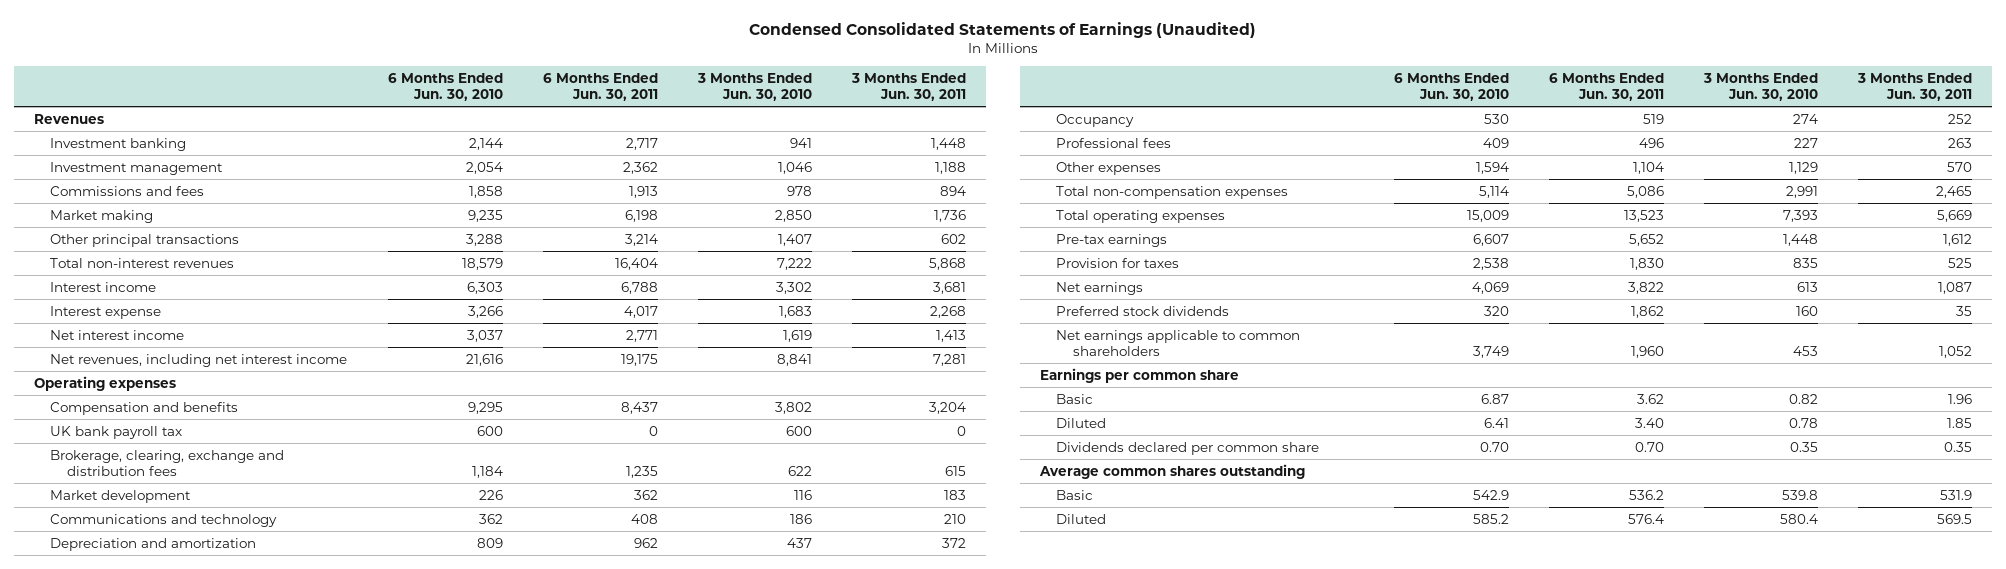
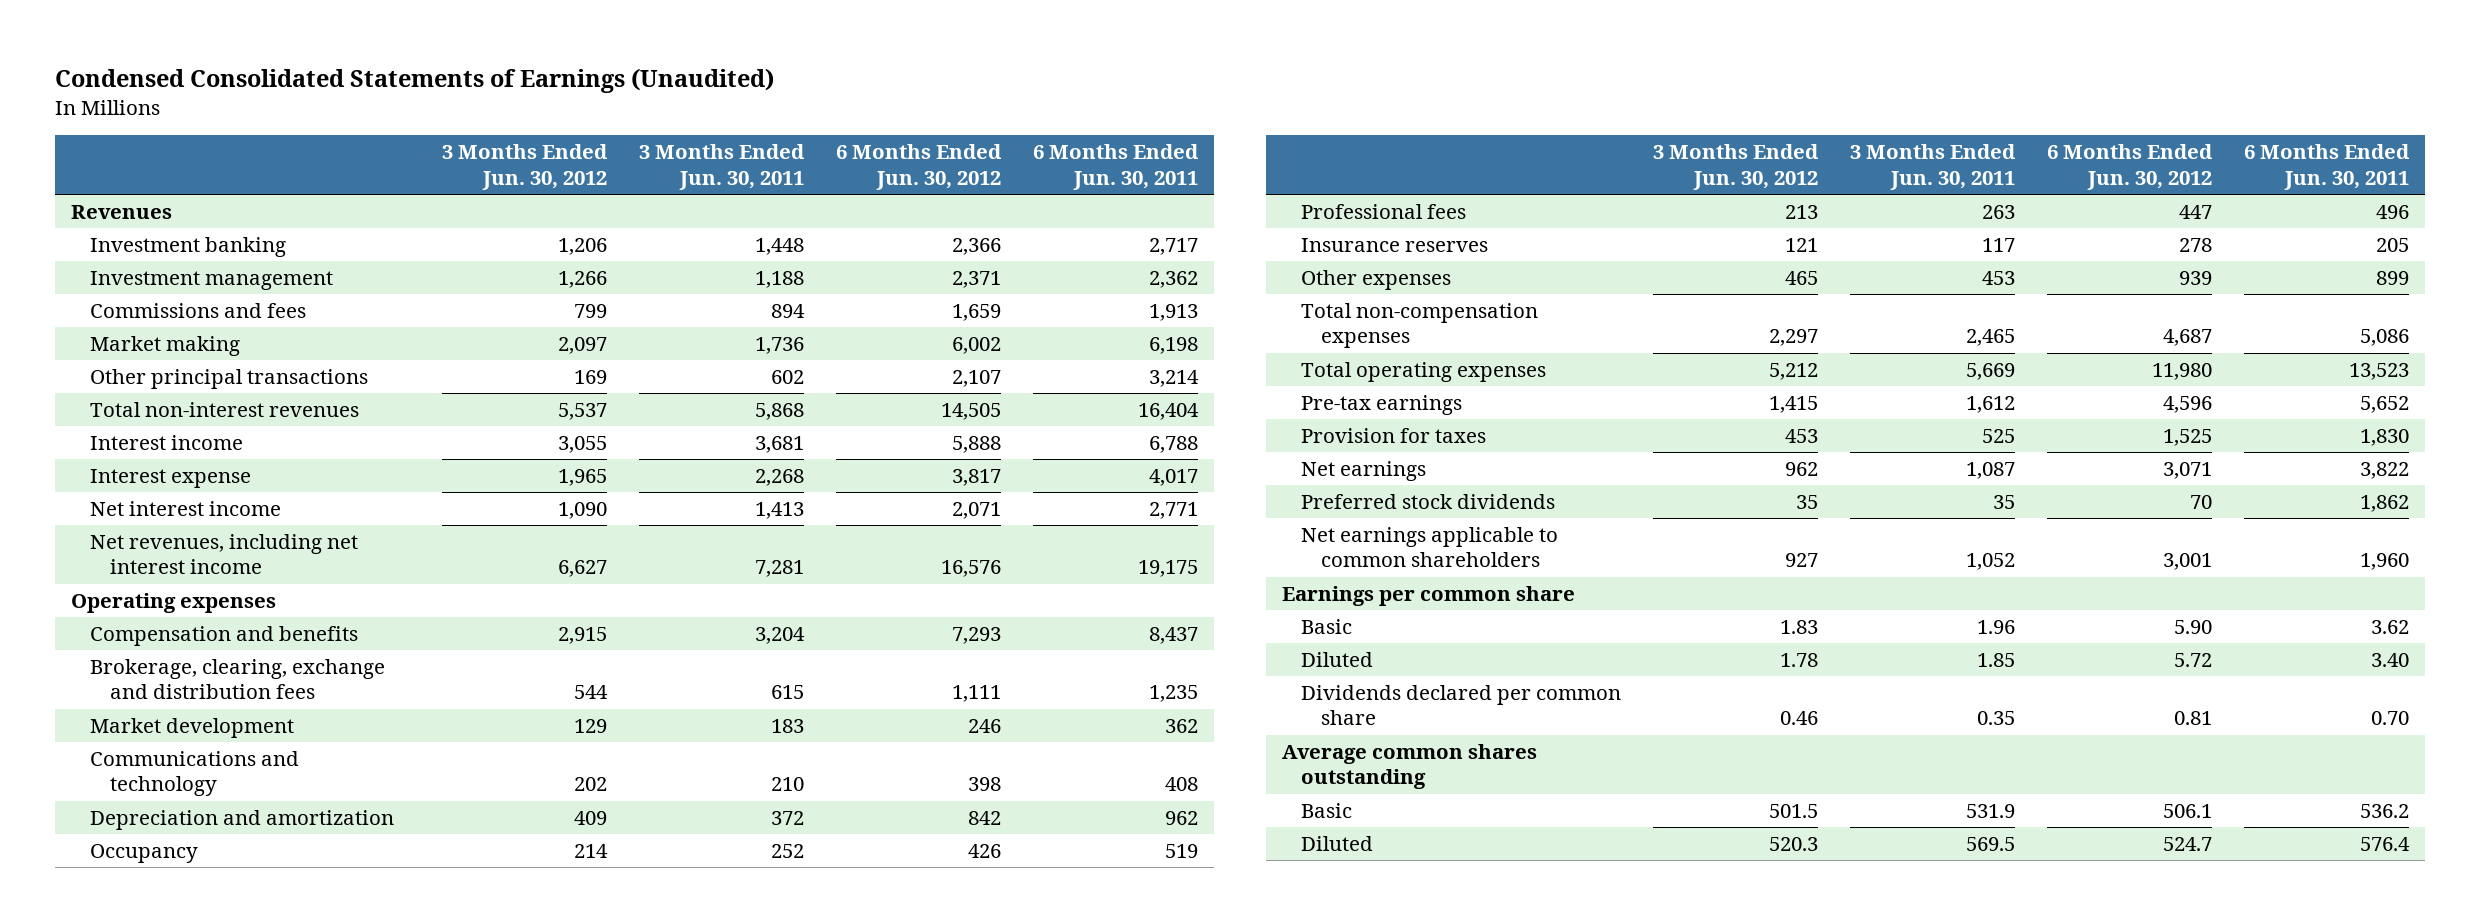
- | 6 Months Ended Jun. 30, 2010 | 6 Months Ended Jun. 30, 2011 | 3 Months Ended Jun. 30, 2010 | 3 Months Ended Jun. 30, 2011
+ | 3 Months Ended Jun. 30, 2012 | 3 Months Ended Jun. 30, 2011 | 6 Months Ended Jun. 30, 2012 | 6 Months Ended Jun. 30, 2011
- UK bank payroll tax | 600 | 0 | 600 | 0
- Other expenses | 1,594 | 1,104 | 1,129 | 570
+ Insurance reserves | 121 | 117 | 278 | 205
+ Other expenses | 465 | 453 | 939 | 899

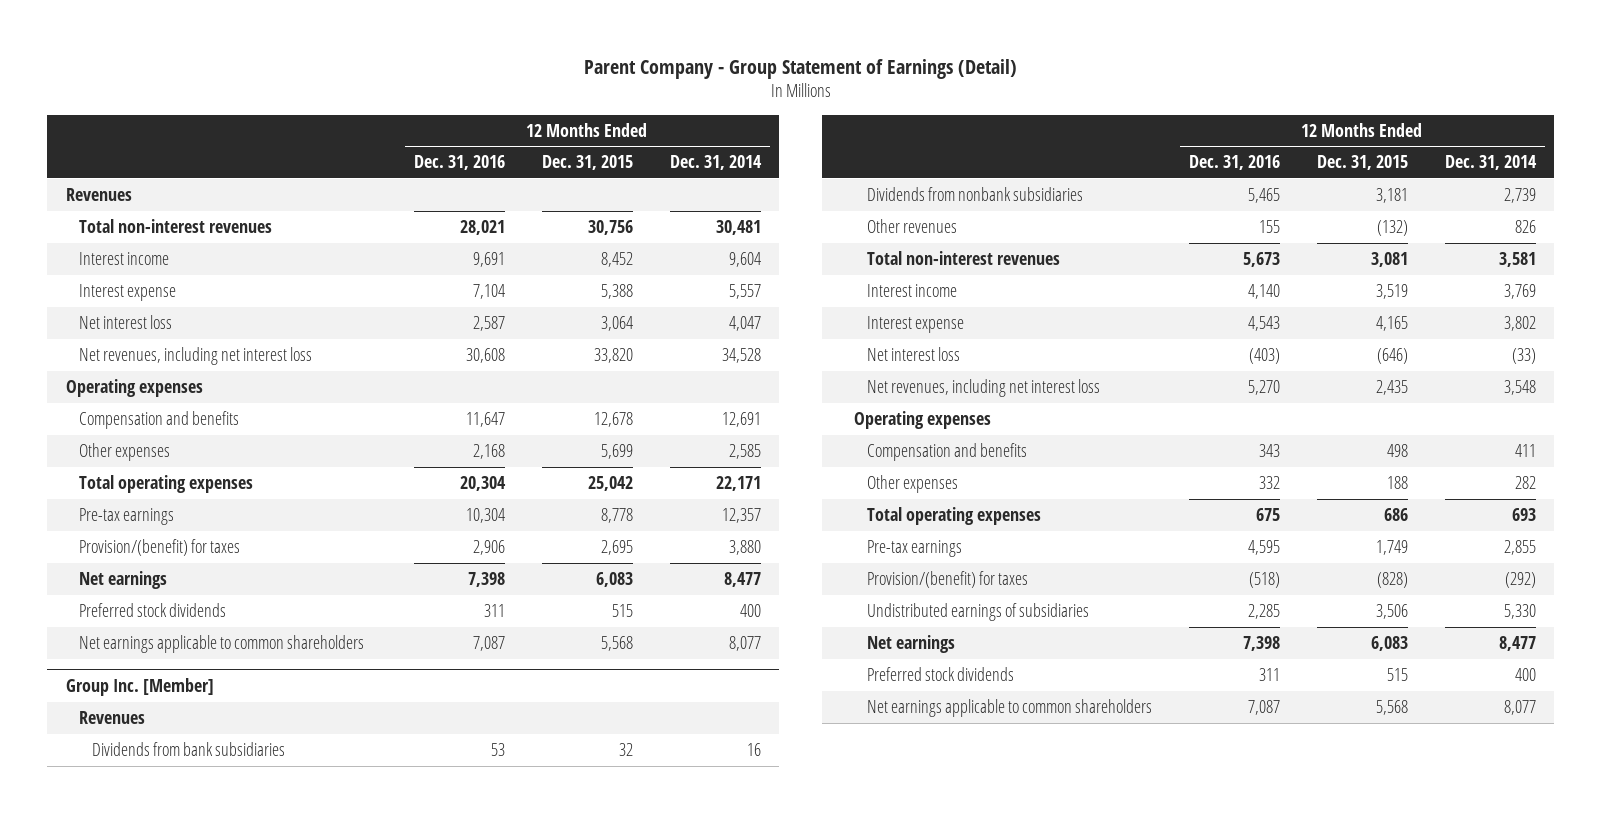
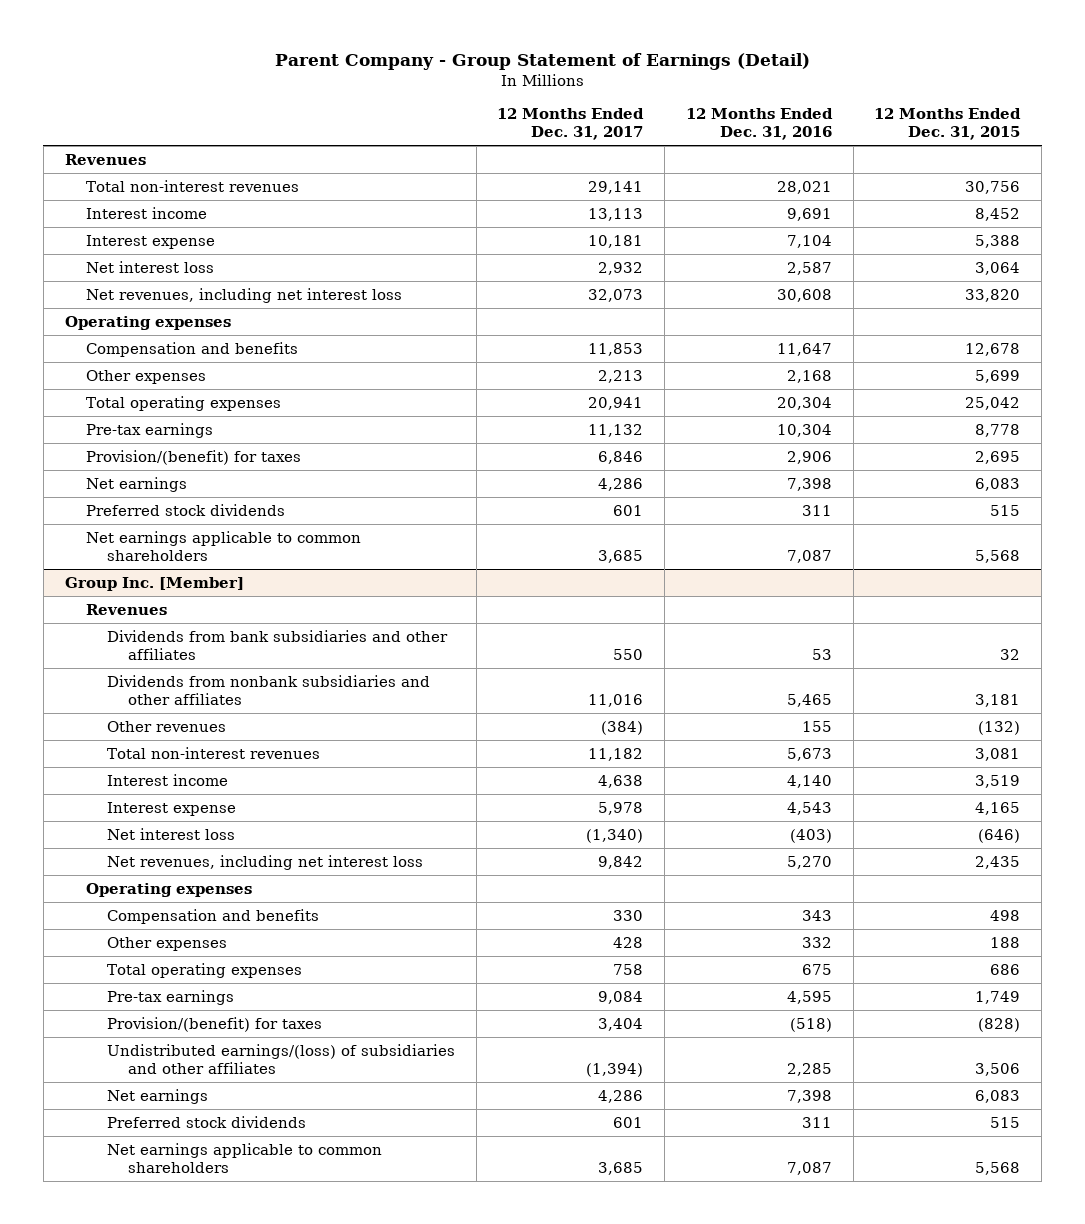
- | 12 Months Ended Dec. 31, 2016 | 12 Months Ended Dec. 31, 2015 | 12 Months Ended Dec. 31, 2014
+ | 12 Months Ended Dec. 31, 2017 | 12 Months Ended Dec. 31, 2016 | 12 Months Ended Dec. 31, 2015
@ Group Inc. [Member]
- Dividends from bank subsidiaries | 53 | 32 | 16
- Dividends from nonbank subsidiaries | 5,465 | 3,181 | 2,739
+ Dividends from bank subsidiaries and other affiliates | 550 | 53 | 32
+ Dividends from nonbank subsidiaries and other affiliates | 11,016 | 5,465 | 3,181
- Undistributed earnings of subsidiaries | 2,285 | 3,506 | 5,330
+ Undistributed earnings/(loss) of subsidiaries and other affiliates | (1,394) | 2,285 | 3,506

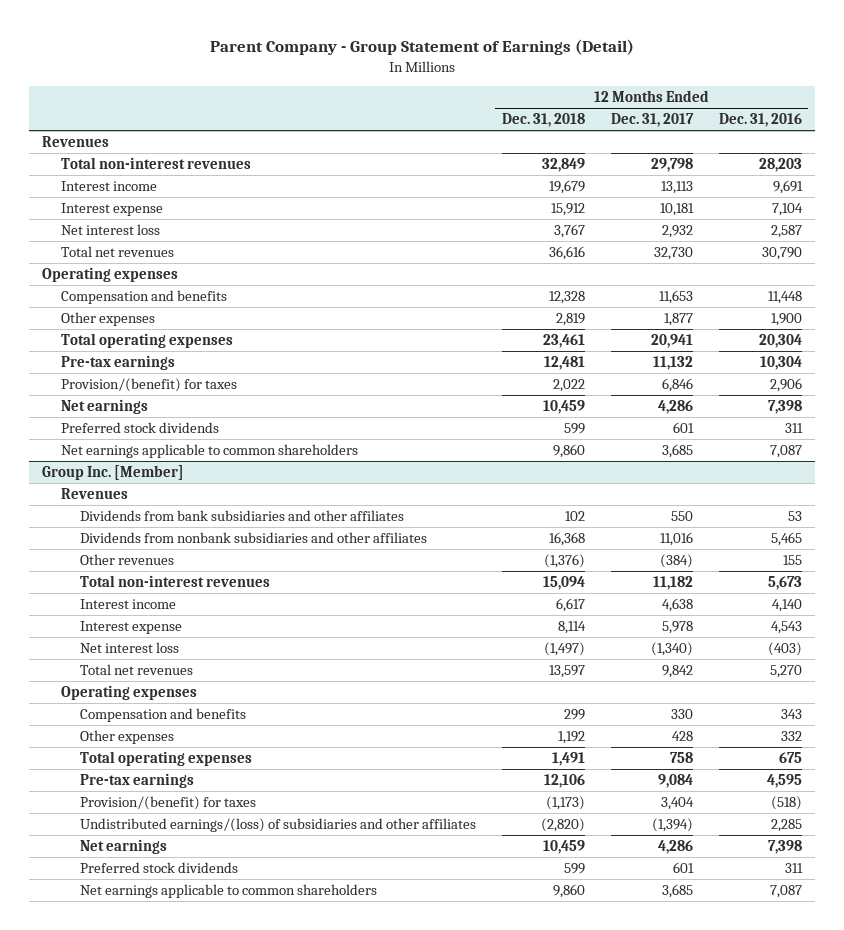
- | 12 Months Ended Dec. 31, 2017 | 12 Months Ended Dec. 31, 2016 | 12 Months Ended Dec. 31, 2015
+ | 12 Months Ended Dec. 31, 2018 | 12 Months Ended Dec. 31, 2017 | 12 Months Ended Dec. 31, 2016
- Total non-interest revenues | 29,141 | 28,021 | 30,756
+ Total non-interest revenues | 32,849 | 29,798 | 28,203
- Net revenues, including net interest loss | 32,073 | 30,608 | 33,820
+ Total net revenues | 36,616 | 32,730 | 30,790
- Compensation and benefits | 11,853 | 11,647 | 12,678
- Other expenses | 2,213 | 2,168 | 5,699
+ Compensation and benefits | 12,328 | 11,653 | 11,448
+ Other expenses | 2,819 | 1,877 | 1,900
@ Group Inc. [Member]
- Net revenues, including net interest loss | 9,842 | 5,270 | 2,435
+ Total net revenues | 13,597 | 9,842 | 5,270

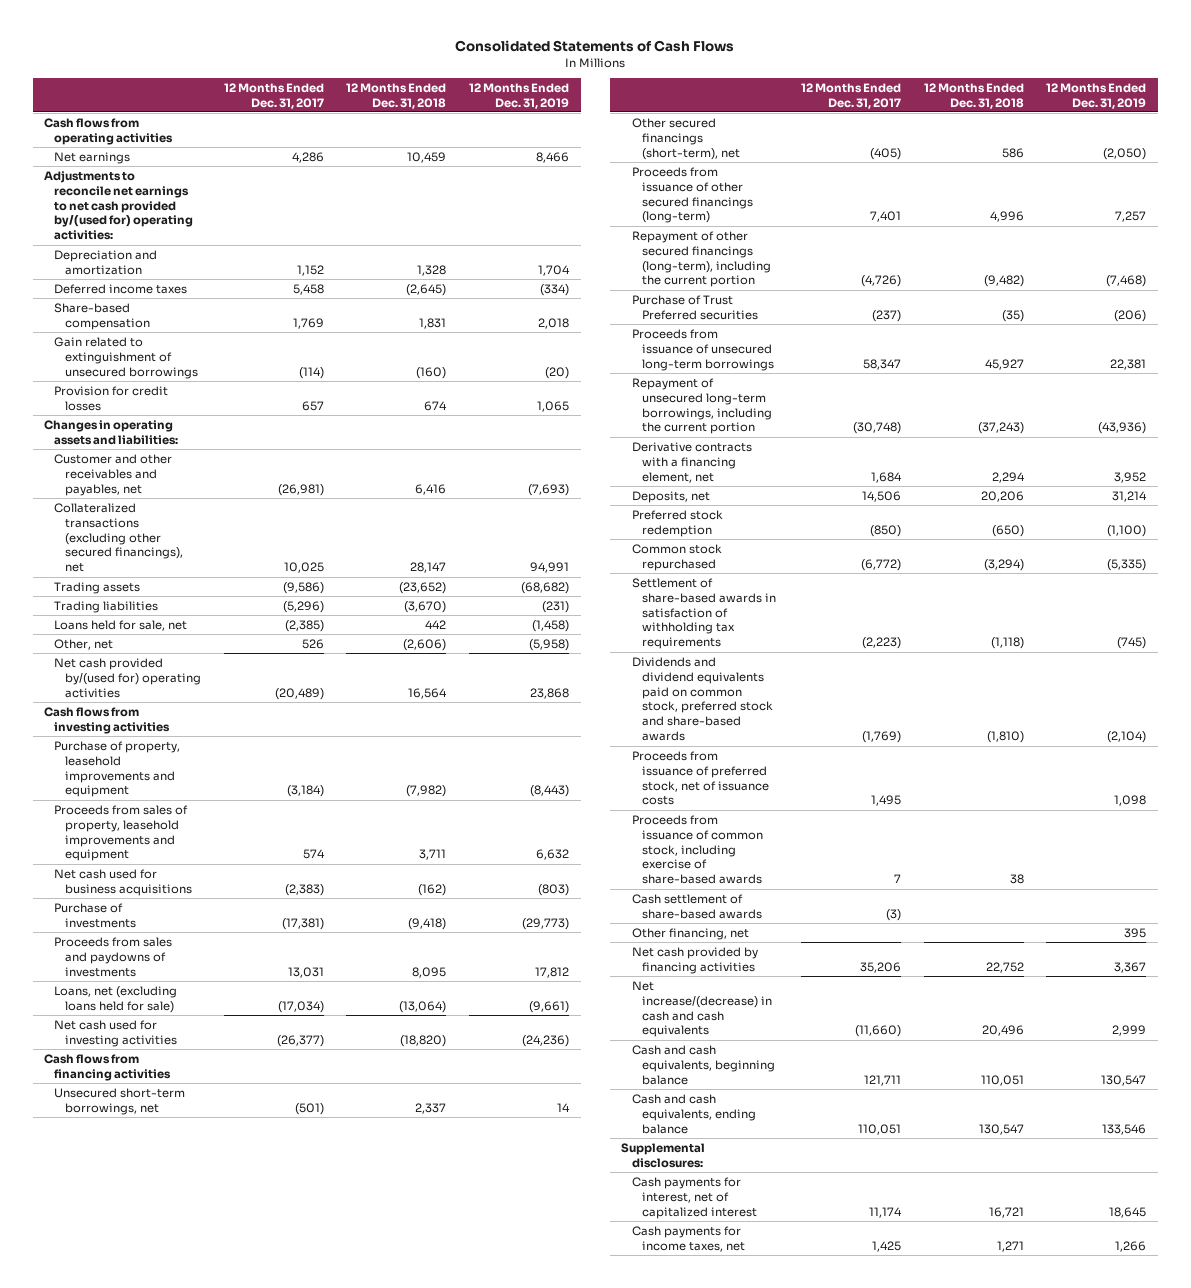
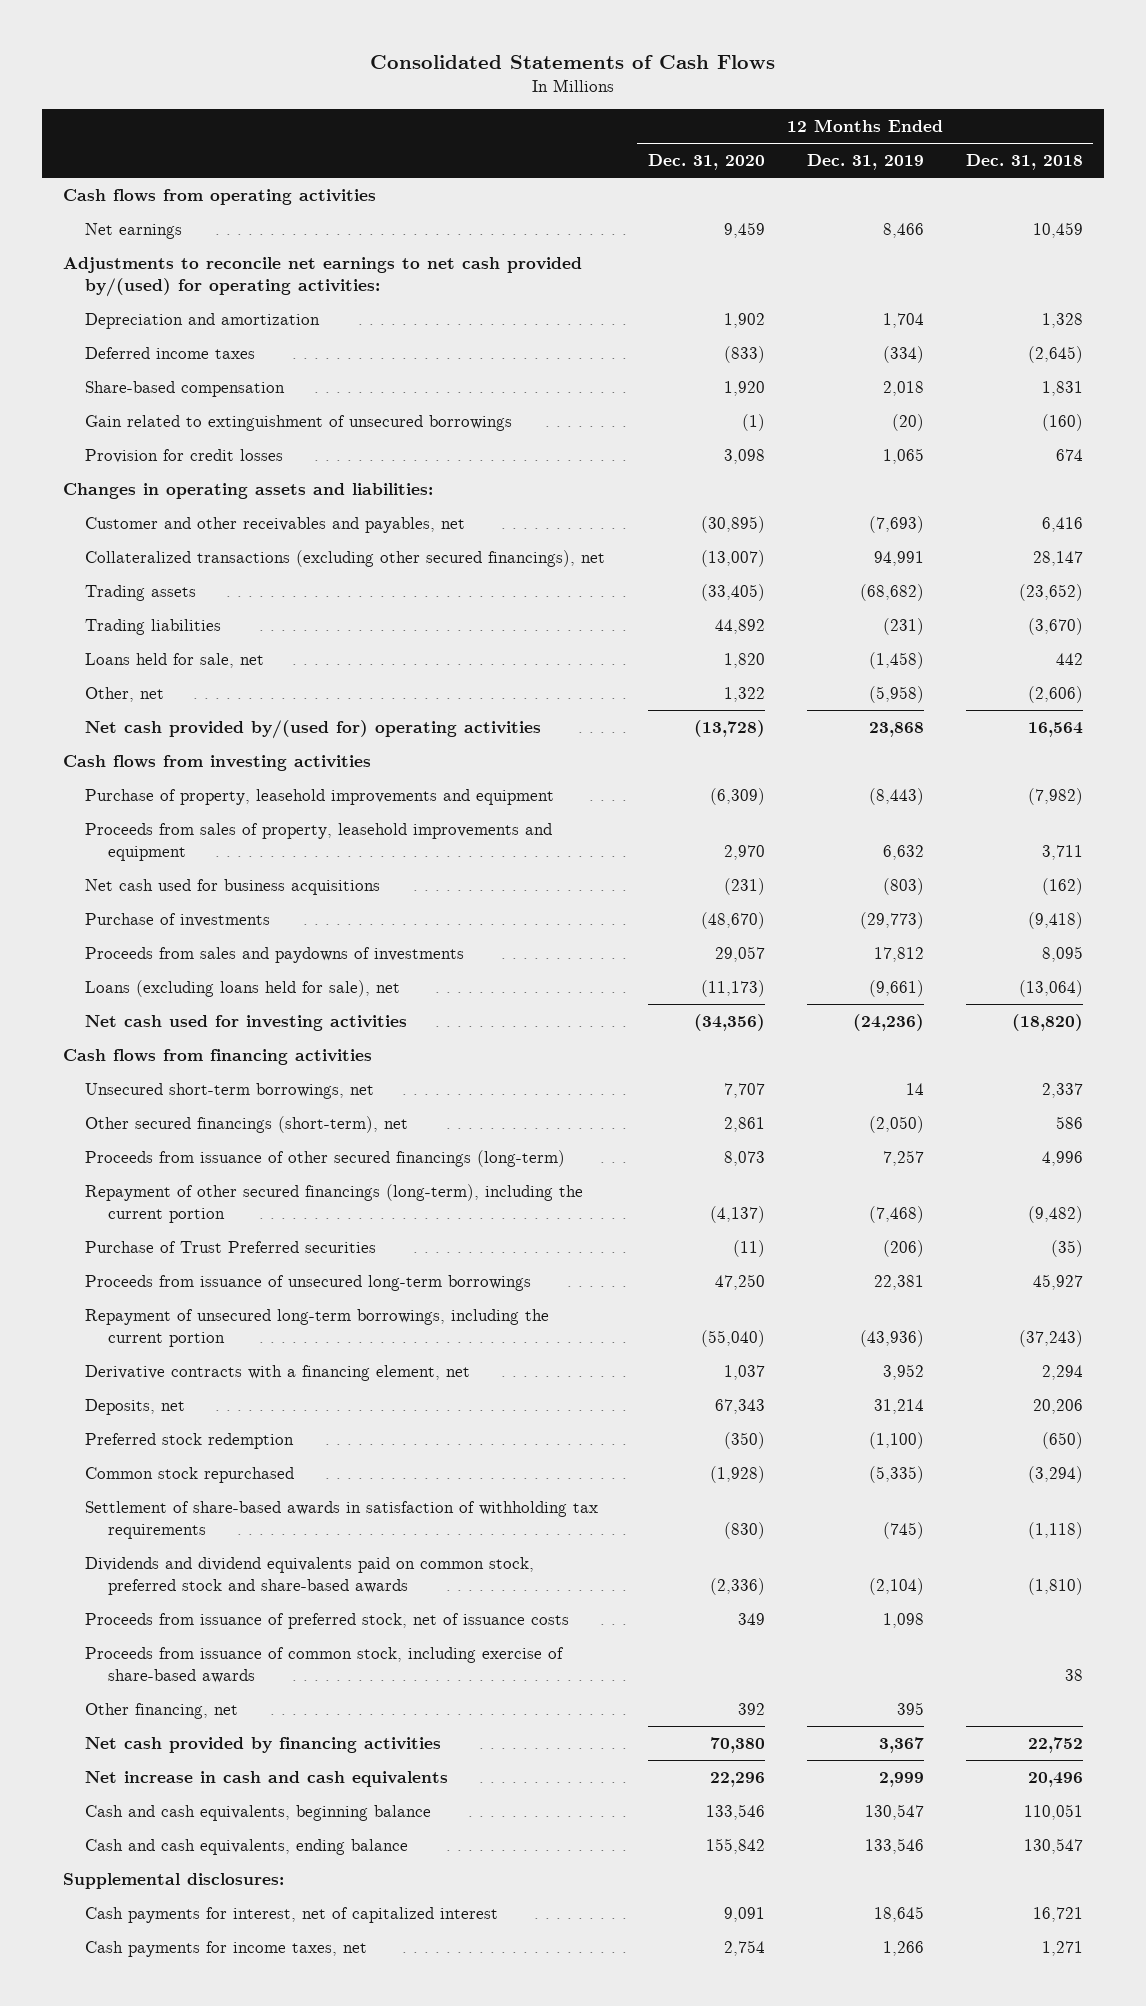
- | 12 Months Ended Dec. 31, 2017 | 12 Months Ended Dec. 31, 2018 | 12 Months Ended Dec. 31, 2019
+ | 12 Months Ended Dec. 31, 2020 | 12 Months Ended Dec. 31, 2019 | 12 Months Ended Dec. 31, 2018
- Adjustments to reconcile net earnings to net cash provided by/(used for) operating activities:
+ Adjustments to reconcile net earnings to net cash provided by/(used) for operating activities:
- Loans, net (excluding loans held for sale) | (17,034) | (13,064) | (9,661)
+ Loans (excluding loans held for sale), net | (11,173) | (9,661) | (13,064)
- Cash settlement of share-based awards | (3) | |
- Net increase/(decrease) in cash and cash equivalents | (11,660) | 20,496 | 2,999
+ Net increase in cash and cash equivalents | 22,296 | 2,999 | 20,496

